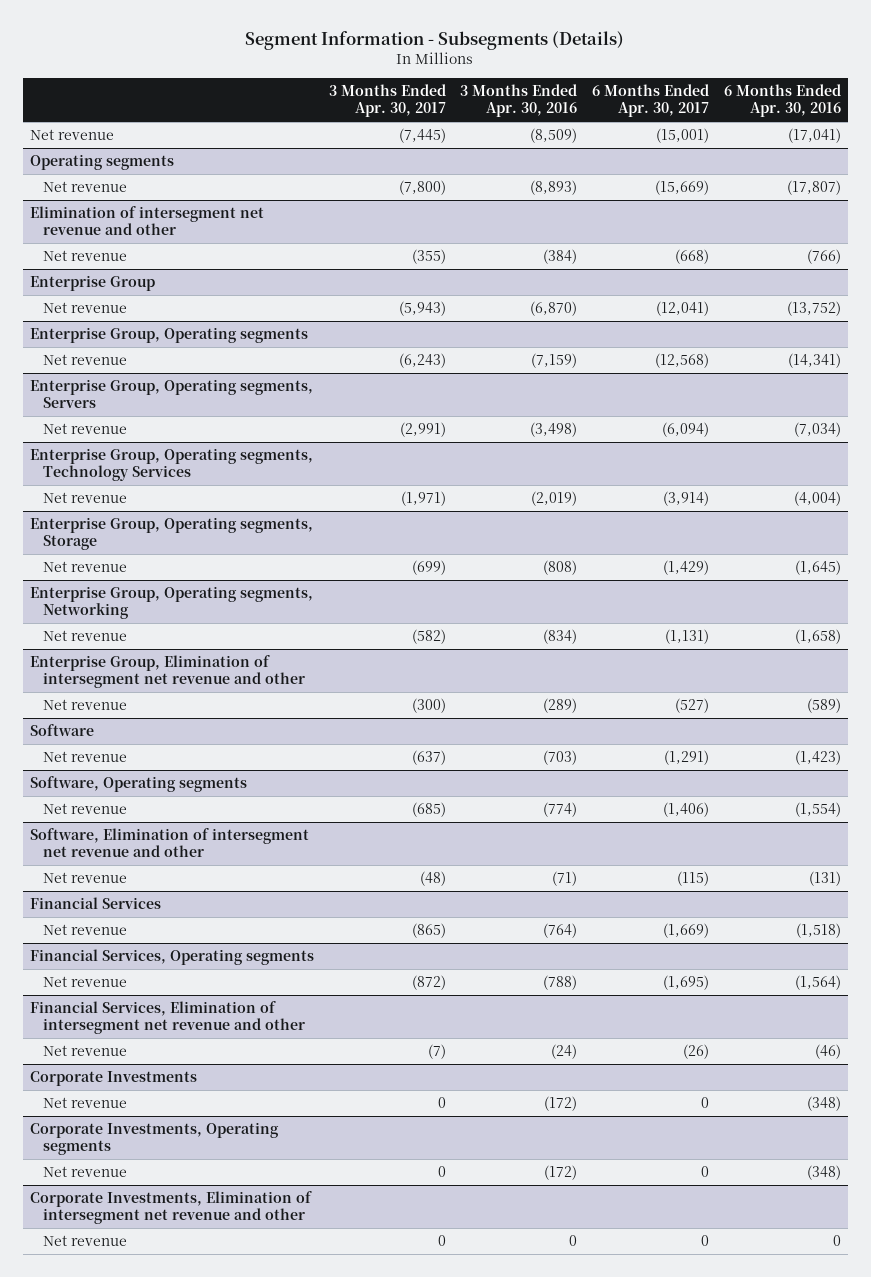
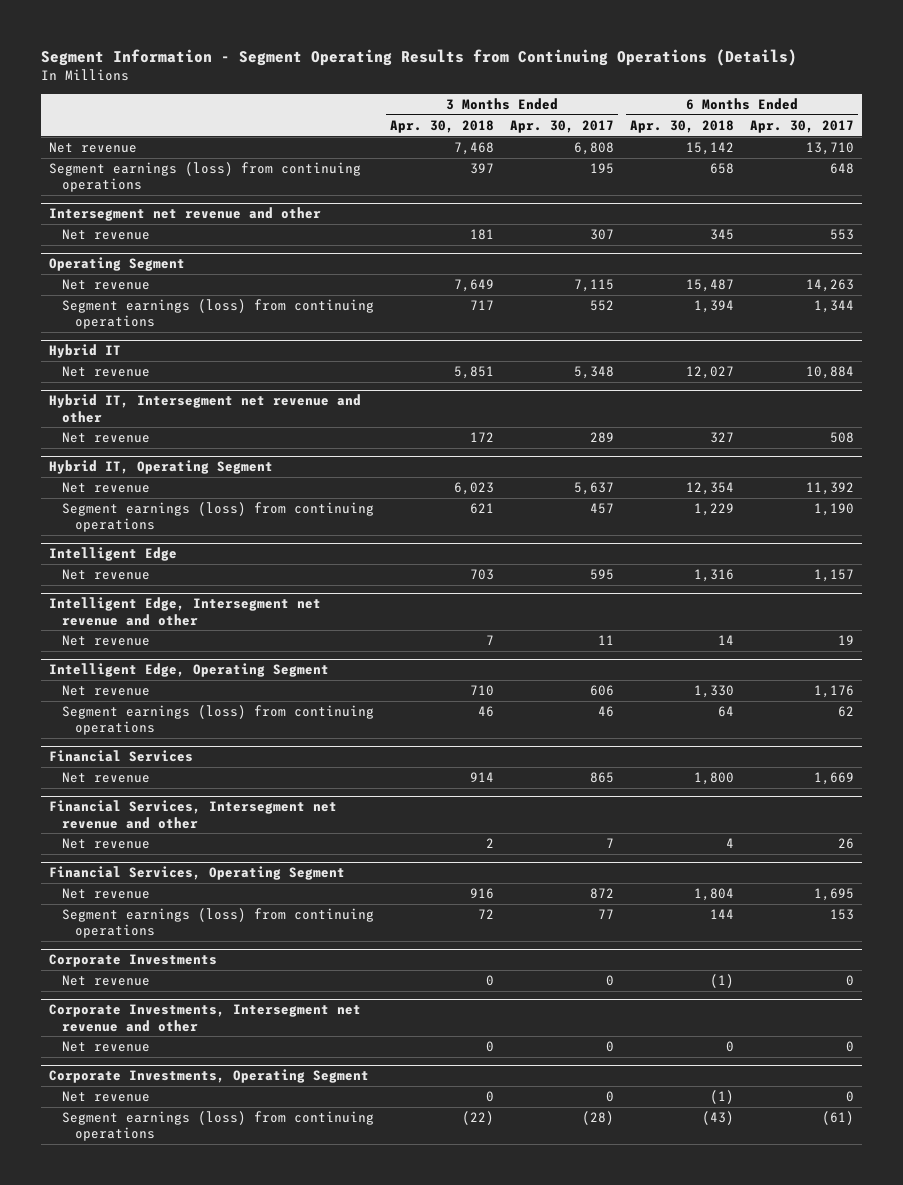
- Segment Information - Subsegments (Details)
+ Segment Information - Segment Operating Results from Continuing Operations (Details)
- | 3 Months Ended Apr. 30, 2017 | 3 Months Ended Apr. 30, 2016 | 6 Months Ended Apr. 30, 2017 | 6 Months Ended Apr. 30, 2016
+ | 3 Months Ended Apr. 30, 2018 | 3 Months Ended Apr. 30, 2017 | 6 Months Ended Apr. 30, 2018 | 6 Months Ended Apr. 30, 2017
- Net revenue | (7,445) | (8,509) | (15,001) | (17,041)
- Operating segments
- Net revenue | (7,800) | (8,893) | (15,669) | (17,807)
- Elimination of intersegment net revenue and other
- Net revenue | (355) | (384) | (668) | (766)
- Enterprise Group
- Net revenue | (5,943) | (6,870) | (12,041) | (13,752)
- Enterprise Group, Operating segments
- Net revenue | (6,243) | (7,159) | (12,568) | (14,341)
- Enterprise Group, Operating segments, Servers
- Net revenue | (2,991) | (3,498) | (6,094) | (7,034)
- Enterprise Group, Operating segments, Technology Services
- Net revenue | (1,971) | (2,019) | (3,914) | (4,004)
- Enterprise Group, Operating segments, Storage
- Net revenue | (699) | (808) | (1,429) | (1,645)
- Enterprise Group, Operating segments, Networking
- Net revenue | (582) | (834) | (1,131) | (1,658)
- Enterprise Group, Elimination of intersegment net revenue and other
- Net revenue | (300) | (289) | (527) | (589)
- Software
- Net revenue | (637) | (703) | (1,291) | (1,423)
- Software, Operating segments
- Net revenue | (685) | (774) | (1,406) | (1,554)
- Software, Elimination of intersegment net revenue and other
- Net revenue | (48) | (71) | (115) | (131)
+ Net revenue | 7,468 | 6,808 | 15,142 | 13,710
+ Segment earnings (loss) from continuing operations | 397 | 195 | 658 | 648
+ Intersegment net revenue and other
+ Net revenue | 181 | 307 | 345 | 553
+ Operating Segment
+ Net revenue | 7,649 | 7,115 | 15,487 | 14,263
+ Segment earnings (loss) from continuing operations | 717 | 552 | 1,394 | 1,344
+ Hybrid IT
+ Net revenue | 5,851 | 5,348 | 12,027 | 10,884
+ Hybrid IT, Intersegment net revenue and other
+ Net revenue | 172 | 289 | 327 | 508
+ Hybrid IT, Operating Segment
+ Net revenue | 6,023 | 5,637 | 12,354 | 11,392
+ Segment earnings (loss) from continuing operations | 621 | 457 | 1,229 | 1,190
+ Intelligent Edge
+ Net revenue | 703 | 595 | 1,316 | 1,157
+ Intelligent Edge, Intersegment net revenue and other
+ Net revenue | 7 | 11 | 14 | 19
+ Intelligent Edge, Operating Segment
+ Net revenue | 710 | 606 | 1,330 | 1,176
+ Segment earnings (loss) from continuing operations | 46 | 46 | 64 | 62
@ Financial Services
- Net revenue | (865) | (764) | (1,669) | (1,518)
- Financial Services, Operating segments
- Net revenue | (872) | (788) | (1,695) | (1,564)
- Financial Services, Elimination of intersegment net revenue and other
- Net revenue | (7) | (24) | (26) | (46)
@ Financial Services
+ Net revenue | 914 | 865 | 1,800 | 1,669
+ Financial Services, Intersegment net revenue and other
+ Net revenue | 2 | 7 | 4 | 26
+ Financial Services, Operating Segment
+ Net revenue | 916 | 872 | 1,804 | 1,695
+ Segment earnings (loss) from continuing operations | 72 | 77 | 144 | 153
- Corporate Investments, Operating segments
+ Corporate Investments, Intersegment net revenue and other
- Corporate Investments, Elimination of intersegment net revenue and other
+ Corporate Investments, Operating Segment
+ Segment earnings (loss) from continuing operations | (22) | (28) | (43) | (61)

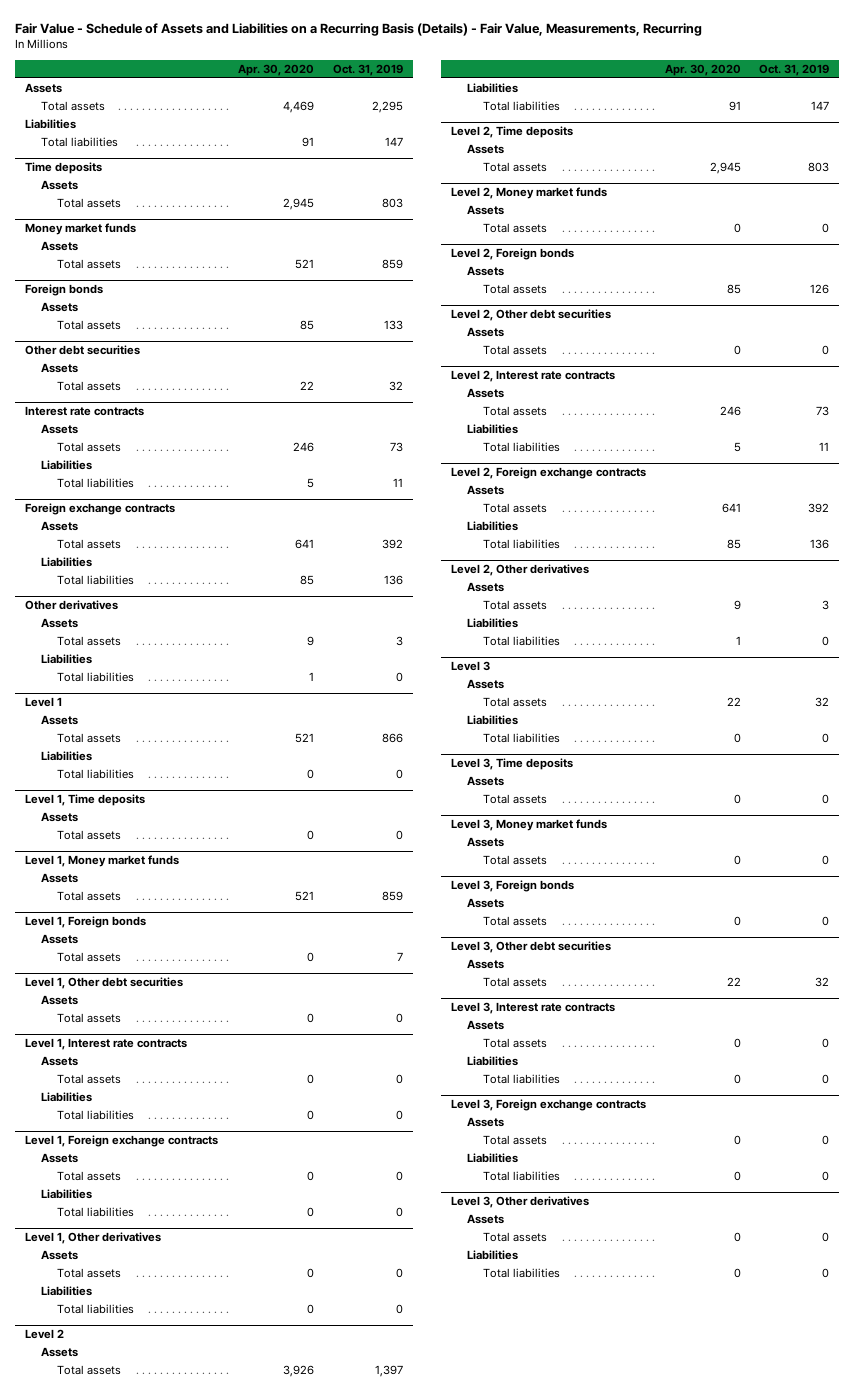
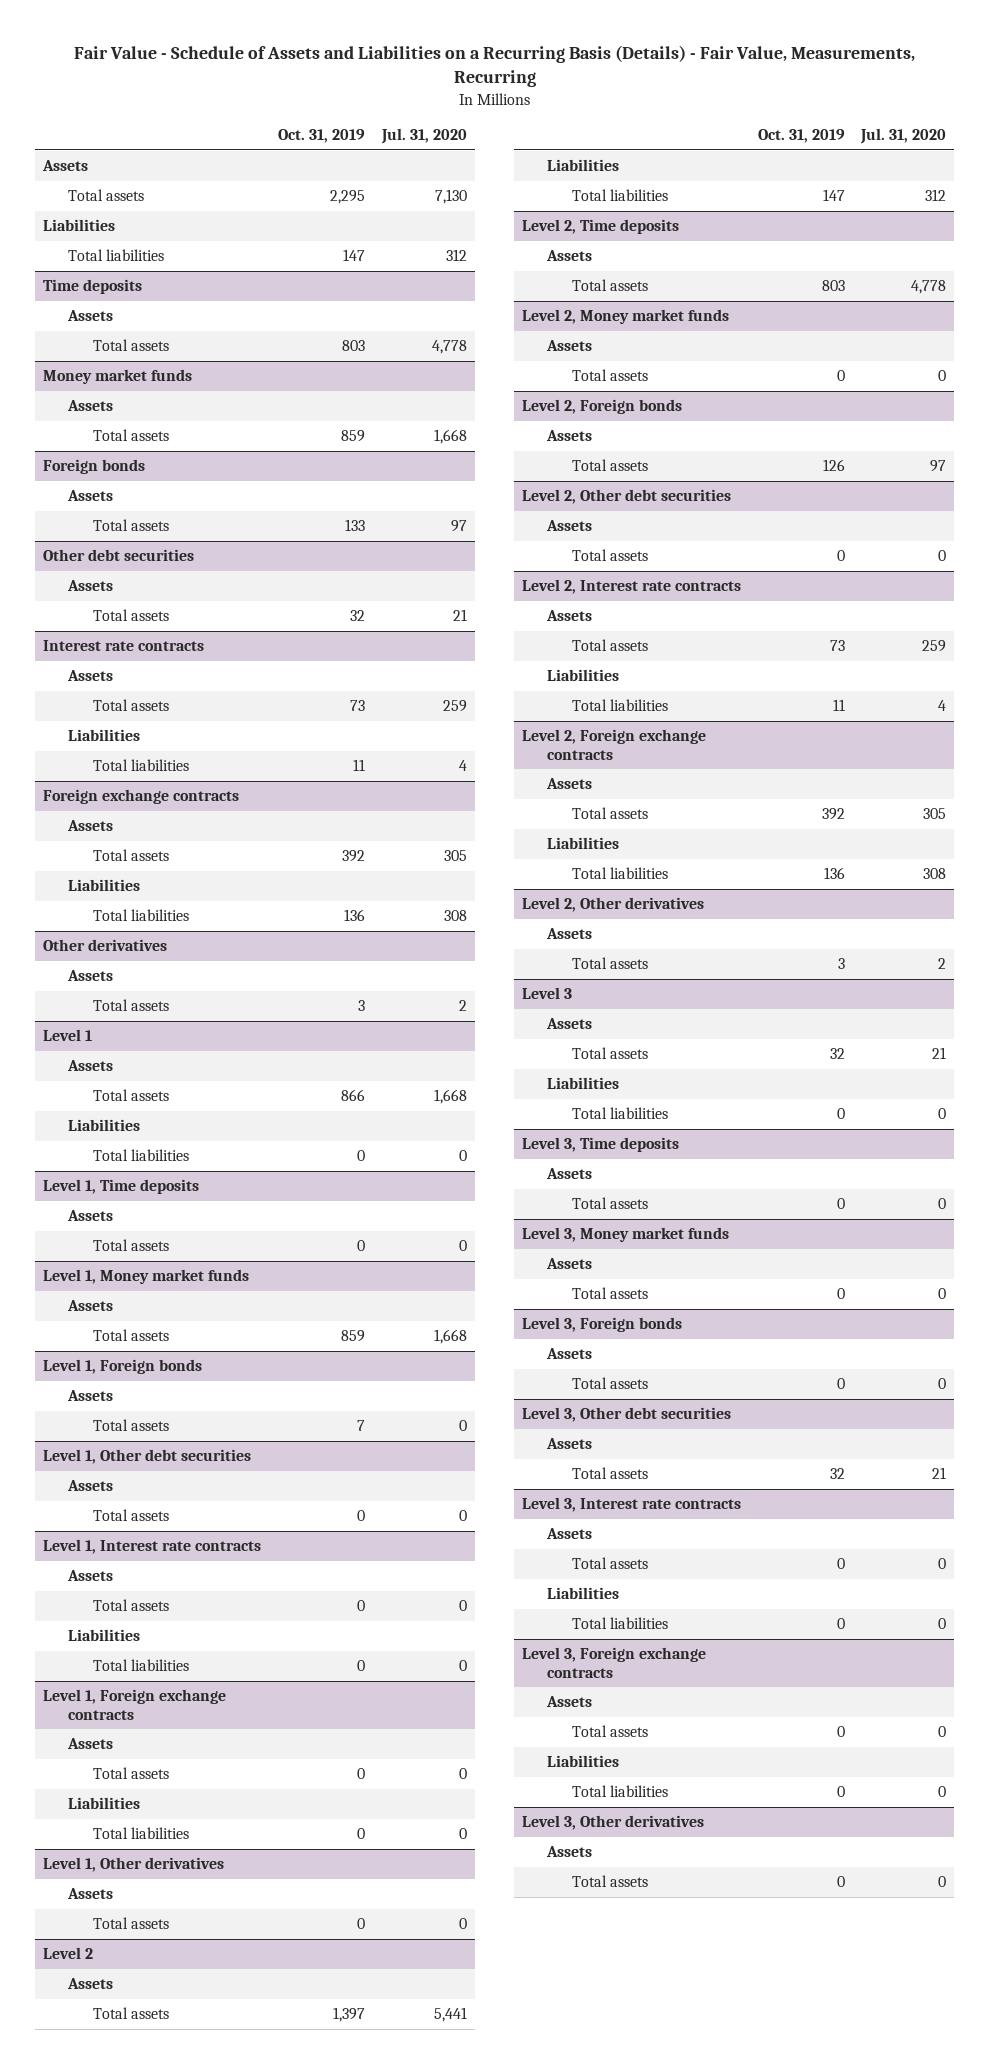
- | Apr. 30, 2020 | Oct. 31, 2019
+ | Oct. 31, 2019 | Jul. 31, 2020
@ Other derivatives
- Liabilities
- Total liabilities | 1 | 0
@ Level 1, Other derivatives
- Liabilities
- Total liabilities | 0 | 0
@ Level 2, Other derivatives
- Liabilities
- Total liabilities | 1 | 0
@ Level 3, Other derivatives
- Liabilities
- Total liabilities | 0 | 0

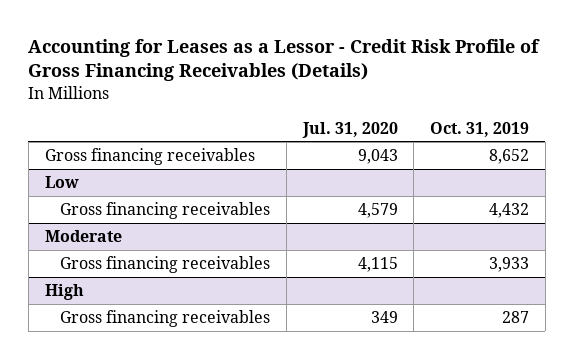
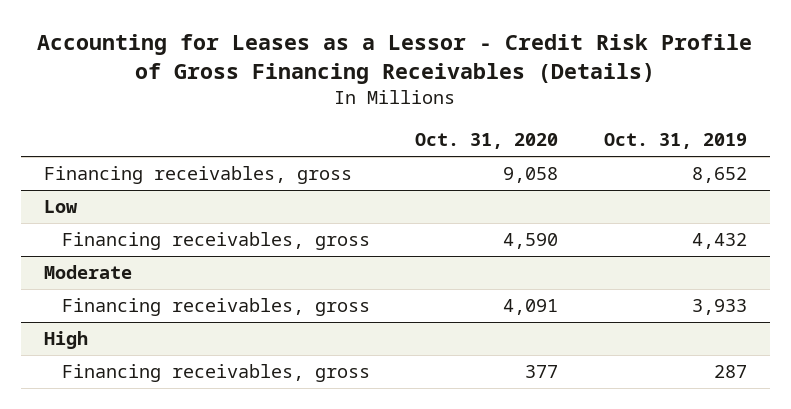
- | Jul. 31, 2020 | Oct. 31, 2019
+ | Oct. 31, 2020 | Oct. 31, 2019
- Gross financing receivables | 9,043 | 8,652
+ Financing receivables, gross | 9,058 | 8,652
@ Low
- Gross financing receivables | 4,579 | 4,432
+ Financing receivables, gross | 4,590 | 4,432
@ Moderate
- Gross financing receivables | 4,115 | 3,933
+ Financing receivables, gross | 4,091 | 3,933
@ High
- Gross financing receivables | 349 | 287
+ Financing receivables, gross | 377 | 287

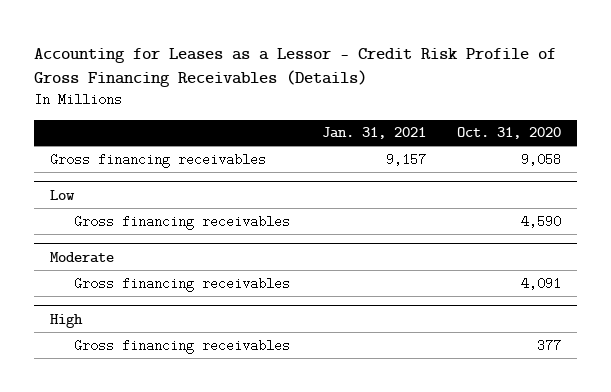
- | Oct. 31, 2020 | Oct. 31, 2019
+ | Jan. 31, 2021 | Oct. 31, 2020
- Financing receivables, gross | 9,058 | 8,652
+ Gross financing receivables | 9,157 | 9,058
@ Low
- Financing receivables, gross | 4,590 | 4,432
+ Gross financing receivables | | 4,590
@ Moderate
- Financing receivables, gross | 4,091 | 3,933
+ Gross financing receivables | | 4,091
@ High
- Financing receivables, gross | 377 | 287
+ Gross financing receivables | | 377

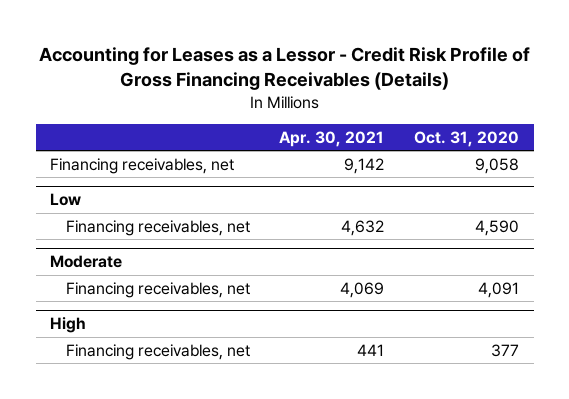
- | Jan. 31, 2021 | Oct. 31, 2020
+ | Apr. 30, 2021 | Oct. 31, 2020
- Gross financing receivables | 9,157 | 9,058
+ Financing receivables, net | 9,142 | 9,058
@ Low
- Gross financing receivables | | 4,590
+ Financing receivables, net | 4,632 | 4,590
@ Moderate
- Gross financing receivables | | 4,091
+ Financing receivables, net | 4,069 | 4,091
@ High
- Gross financing receivables | | 377
+ Financing receivables, net | 441 | 377

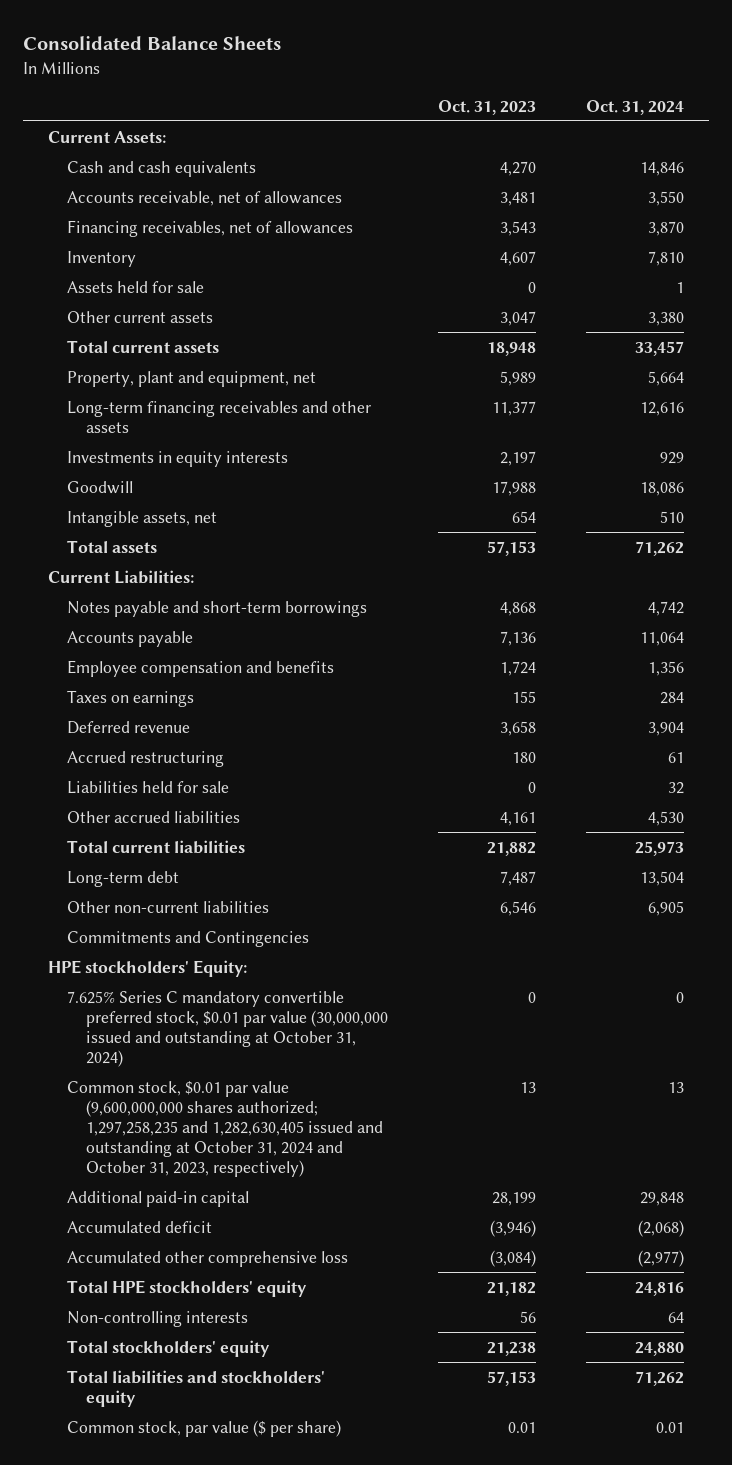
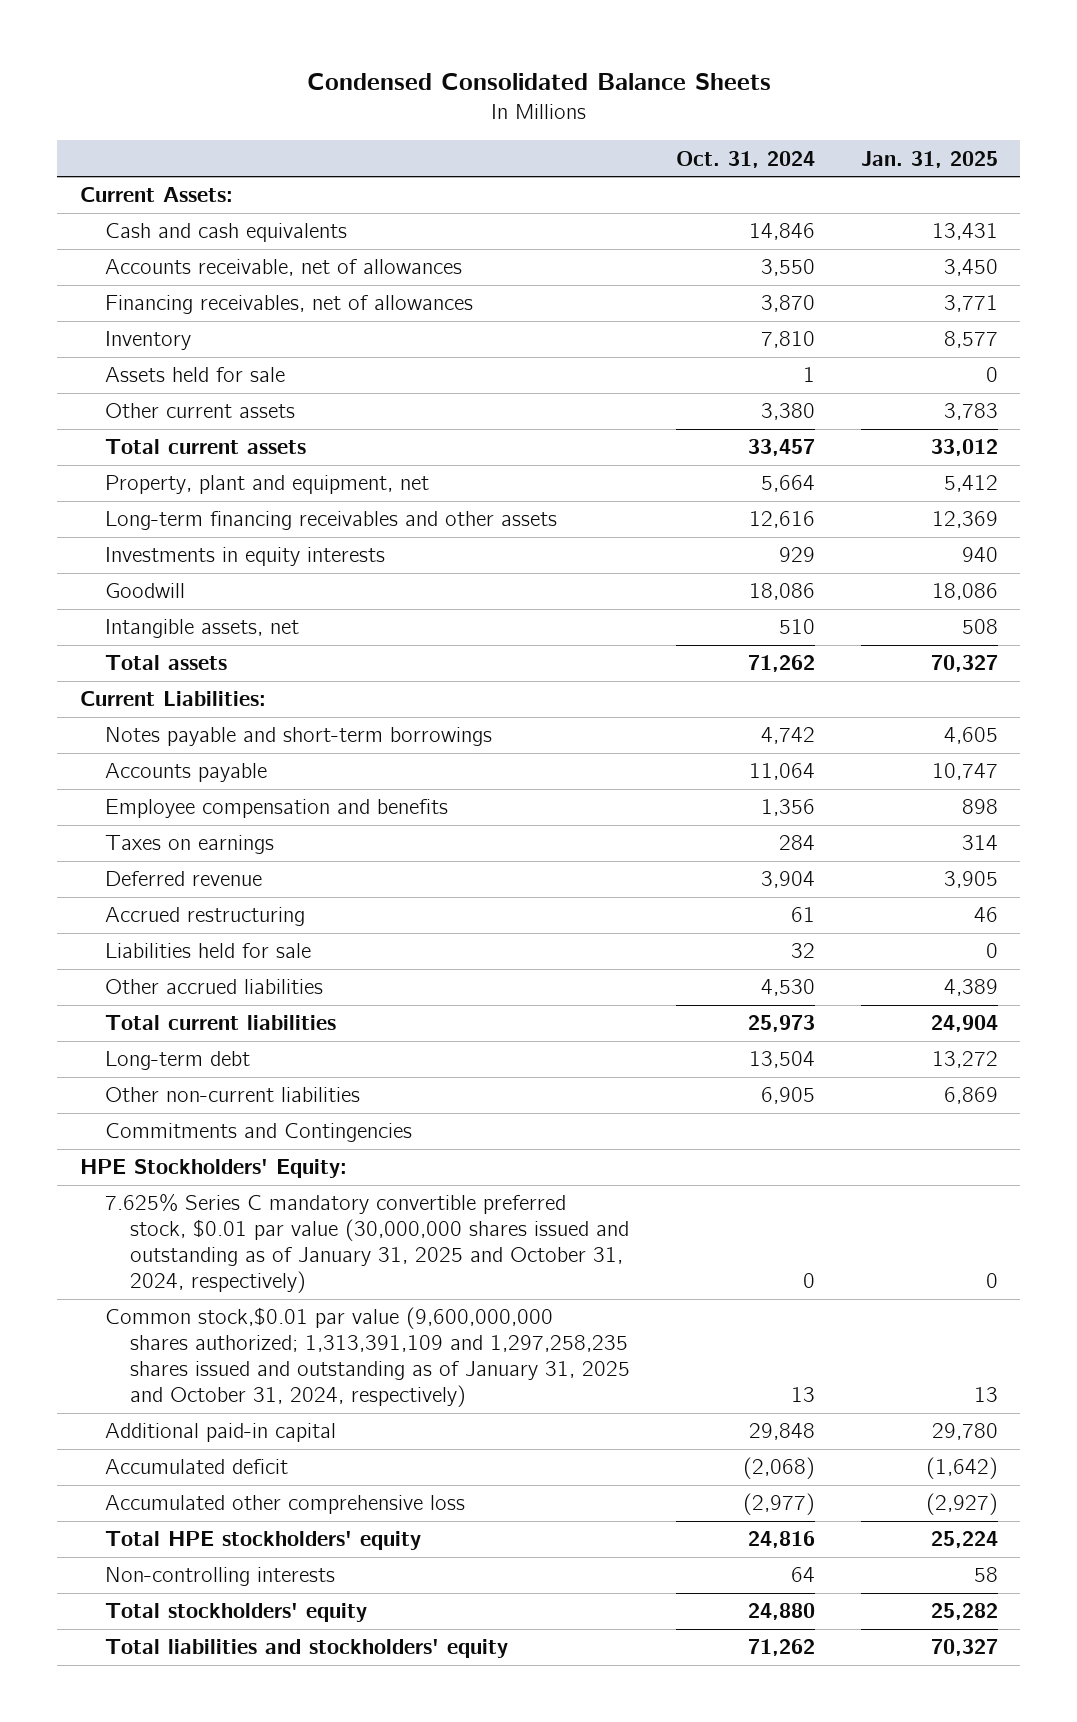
- Consolidated Balance Sheets
+ Condensed Consolidated Balance Sheets
- | Oct. 31, 2023 | Oct. 31, 2024
+ | Oct. 31, 2024 | Jan. 31, 2025
- HPE stockholders' Equity:
- 7.625% Series C mandatory convertible preferred stock, $0.01 par value (30,000,000 issued and outstanding at October 31, 2024) | 0 | 0
- Common stock, $0.01 par value (9,600,000,000 shares authorized; 1,297,258,235 and 1,282,630,405 issued and outstanding at October 31, 2024 and October 31, 2023, respectively) | 13 | 13
+ HPE Stockholders' Equity:
+ 7.625% Series C mandatory convertible preferred stock, $0.01 par value (30,000,000 shares issued and outstanding as of January 31, 2025 and October 31, 2024, respectively) | 0 | 0
+ Common stock,$0.01 par value (9,600,000,000 shares authorized; 1,313,391,109 and 1,297,258,235 shares issued and outstanding as of January 31, 2025 and October 31, 2024, respectively) | 13 | 13
- Common stock, par value ($ per share) | 0.01 | 0.01

